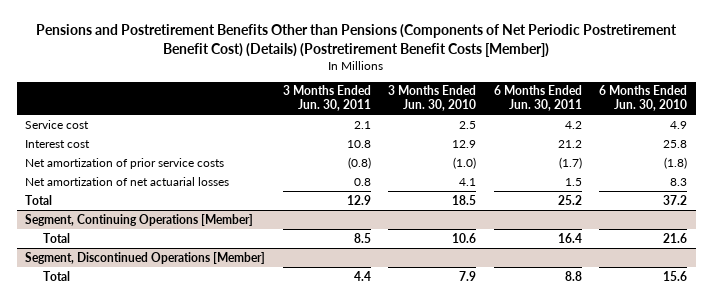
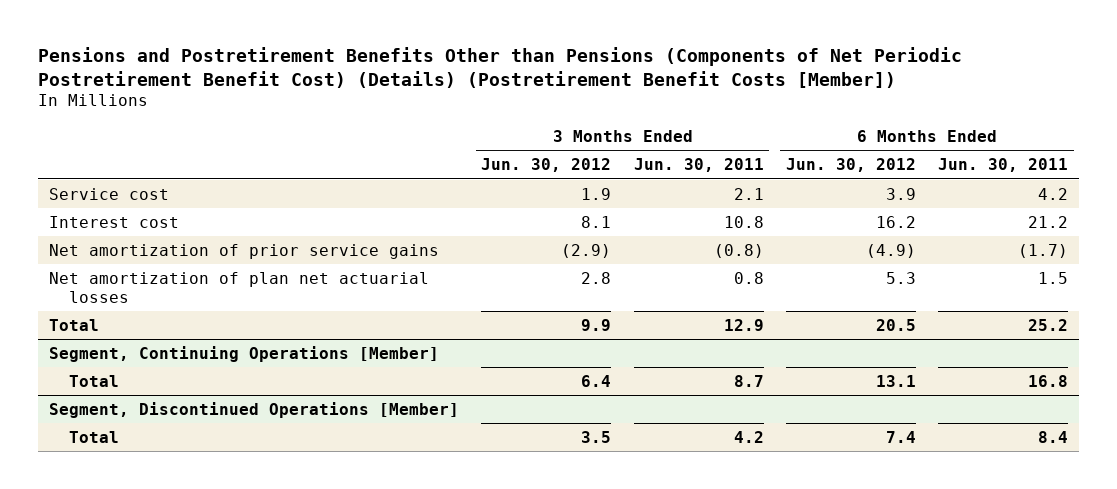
- | 3 Months Ended Jun. 30, 2011 | 3 Months Ended Jun. 30, 2010 | 6 Months Ended Jun. 30, 2011 | 6 Months Ended Jun. 30, 2010
+ | 3 Months Ended Jun. 30, 2012 | 3 Months Ended Jun. 30, 2011 | 6 Months Ended Jun. 30, 2012 | 6 Months Ended Jun. 30, 2011
- Net amortization of prior service costs | (0.8) | (1.0) | (1.7) | (1.8)
- Net amortization of net actuarial losses | 0.8 | 4.1 | 1.5 | 8.3
+ Net amortization of prior service gains | (2.9) | (0.8) | (4.9) | (1.7)
+ Net amortization of plan net actuarial losses | 2.8 | 0.8 | 5.3 | 1.5
@ Segment, Continuing Operations [Member]
- Total | 8.5 | 10.6 | 16.4 | 21.6
+ Total | 6.4 | 8.7 | 13.1 | 16.8
@ Segment, Discontinued Operations [Member]
- Total | 4.4 | 7.9 | 8.8 | 15.6
+ Total | 3.5 | 4.2 | 7.4 | 8.4

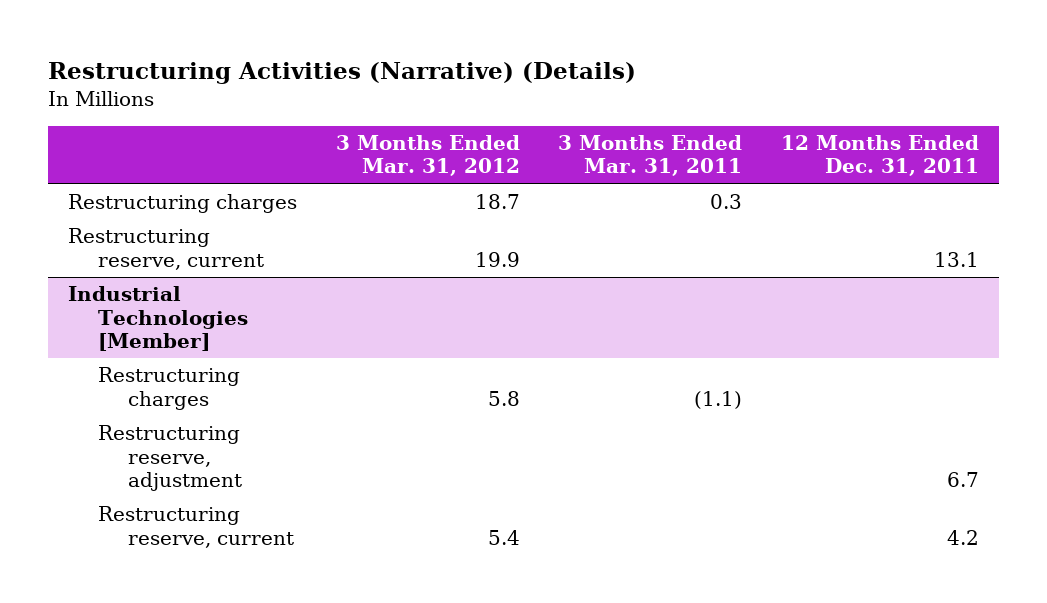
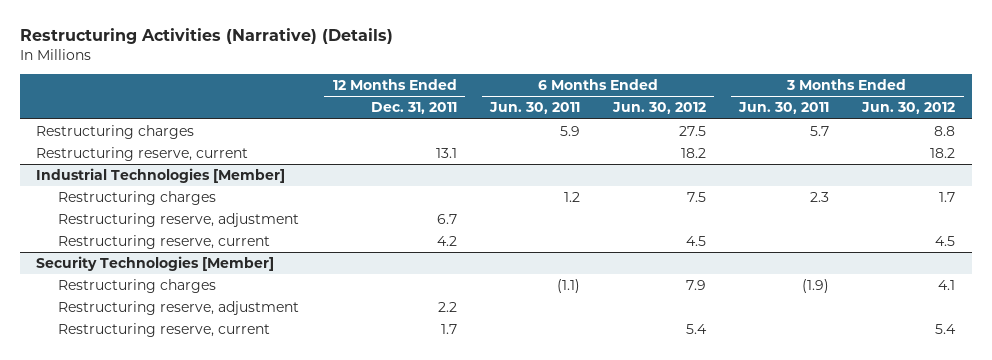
- | 3 Months Ended Mar. 31, 2012 | 3 Months Ended Mar. 31, 2011 | 12 Months Ended Dec. 31, 2011
+ | 12 Months Ended Dec. 31, 2011 | 6 Months Ended Jun. 30, 2011 | 6 Months Ended Jun. 30, 2012 | 3 Months Ended Jun. 30, 2011 | 3 Months Ended Jun. 30, 2012
+ Security Technologies [Member]
+ Restructuring charges | | (1.1) | 7.9 | (1.9) | 4.1
+ Restructuring reserve, adjustment | 2.2 | | | |
+ Restructuring reserve, current | 1.7 | | 5.4 | | 5.4

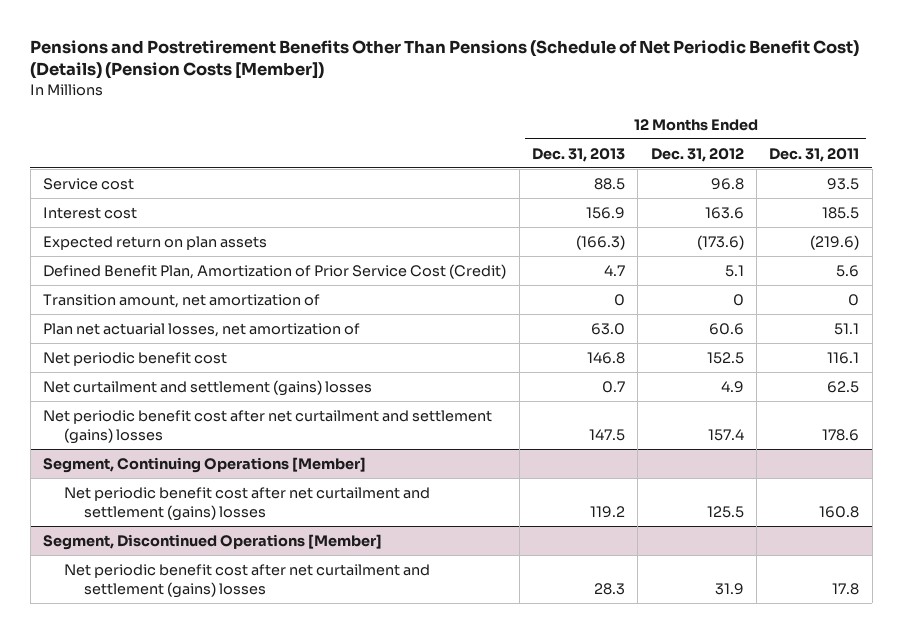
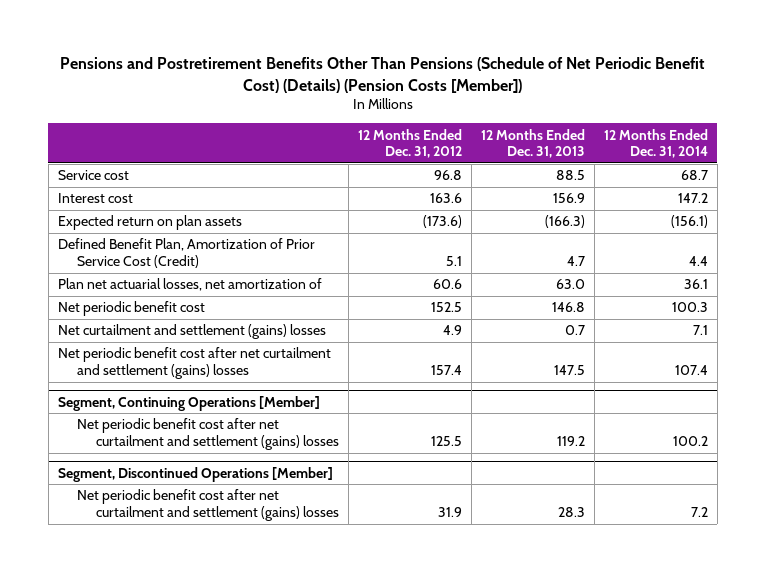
- | 12 Months Ended Dec. 31, 2013 | 12 Months Ended Dec. 31, 2012 | 12 Months Ended Dec. 31, 2011
+ | 12 Months Ended Dec. 31, 2012 | 12 Months Ended Dec. 31, 2013 | 12 Months Ended Dec. 31, 2014
- Transition amount, net amortization of | 0 | 0 | 0

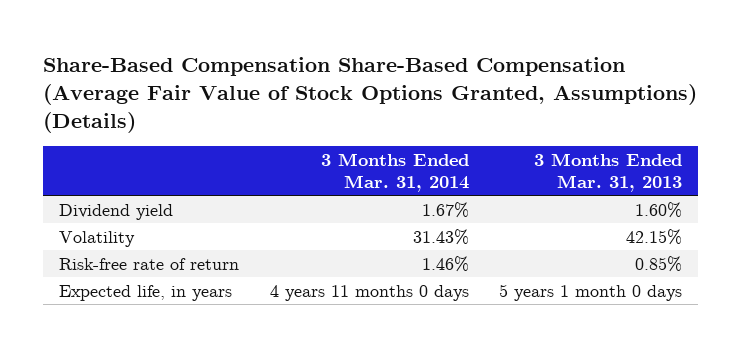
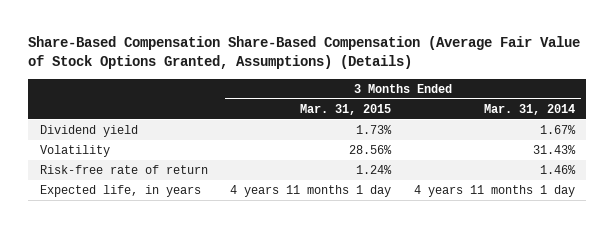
- | 3 Months Ended Mar. 31, 2014 | 3 Months Ended Mar. 31, 2013
+ | 3 Months Ended Mar. 31, 2015 | 3 Months Ended Mar. 31, 2014
- Expected life, in years | 4 years 11 months 0 days | 5 years 1 month 0 days
+ Expected life, in years | 4 years 11 months 1 day | 4 years 11 months 1 day

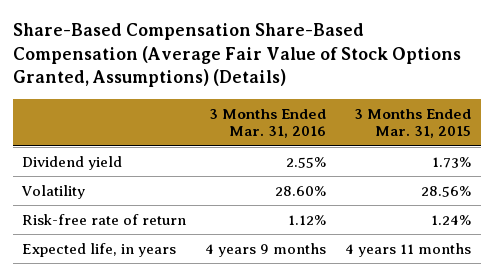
- | 3 Months Ended Mar. 31, 2015 | 3 Months Ended Mar. 31, 2014
+ | 3 Months Ended Mar. 31, 2016 | 3 Months Ended Mar. 31, 2015
- Expected life, in years | 4 years 11 months 1 day | 4 years 11 months 1 day
+ Expected life, in years | 4 years 9 months | 4 years 11 months

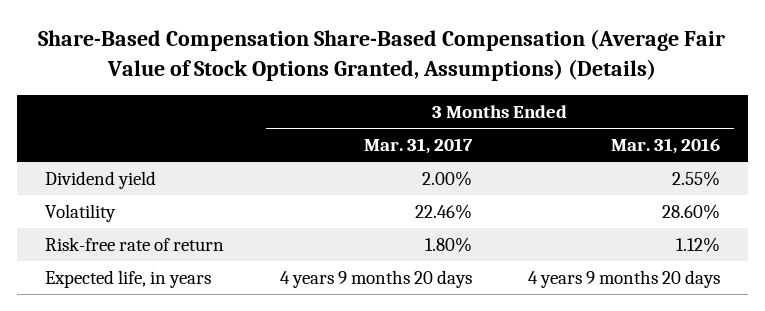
- | 3 Months Ended Mar. 31, 2016 | 3 Months Ended Mar. 31, 2015
+ | 3 Months Ended Mar. 31, 2017 | 3 Months Ended Mar. 31, 2016
- Expected life, in years | 4 years 9 months | 4 years 11 months
+ Expected life, in years | 4 years 9 months 20 days | 4 years 9 months 20 days

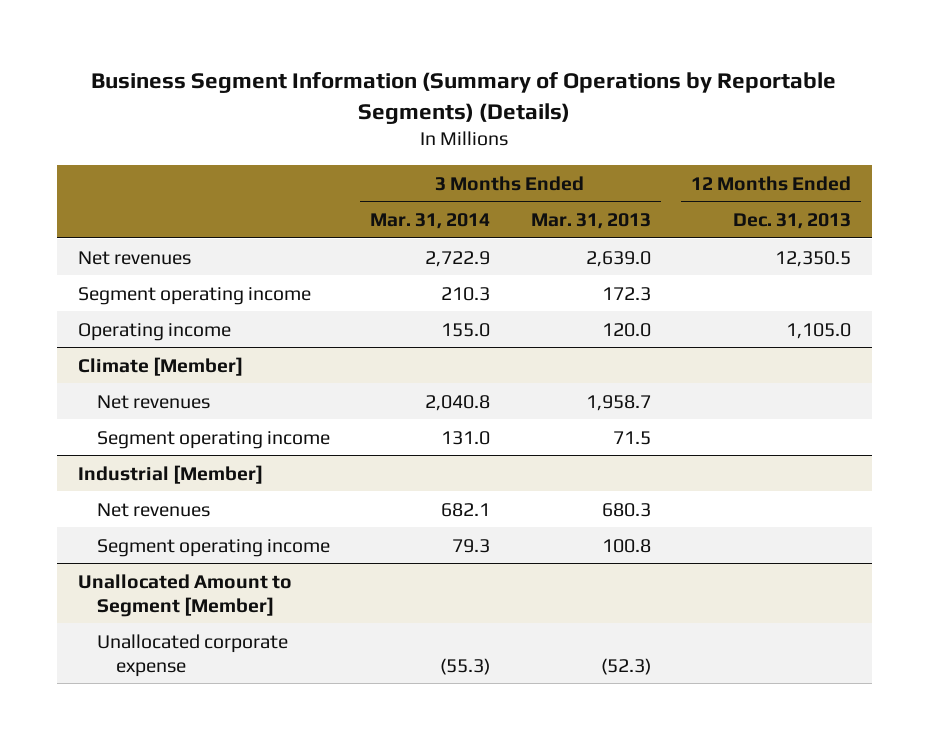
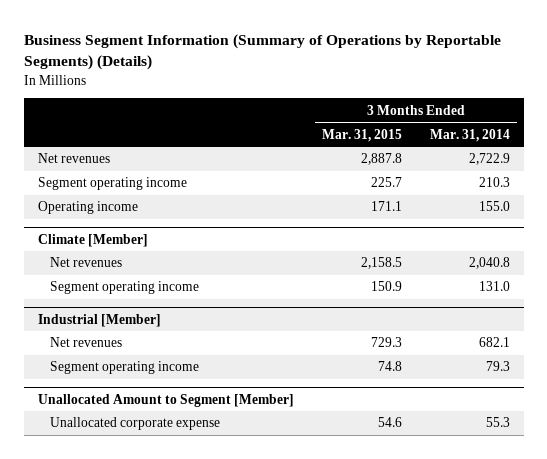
- | 3 Months Ended Mar. 31, 2014 | 3 Months Ended Mar. 31, 2013 | 12 Months Ended Dec. 31, 2013
+ | 3 Months Ended Mar. 31, 2015 | 3 Months Ended Mar. 31, 2014
@ Unallocated Amount to Segment [Member]
- Unallocated corporate expense | (55.3) | (52.3) |
+ Unallocated corporate expense | 54.6 | 55.3

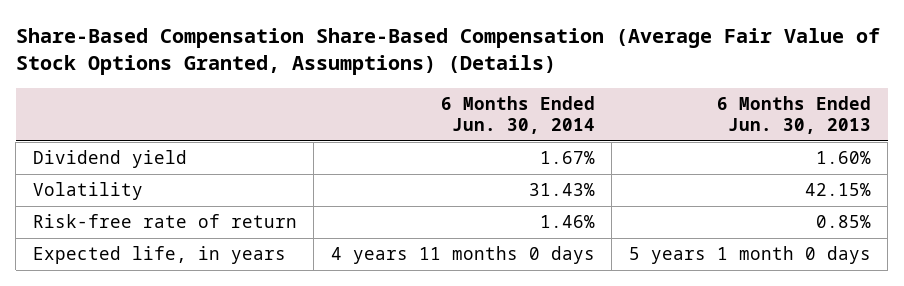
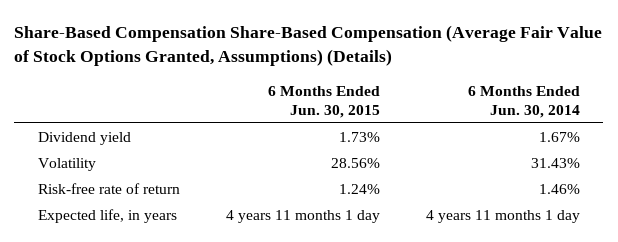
- | 6 Months Ended Jun. 30, 2014 | 6 Months Ended Jun. 30, 2013
+ | 6 Months Ended Jun. 30, 2015 | 6 Months Ended Jun. 30, 2014
- Expected life, in years | 4 years 11 months 0 days | 5 years 1 month 0 days
+ Expected life, in years | 4 years 11 months 1 day | 4 years 11 months 1 day

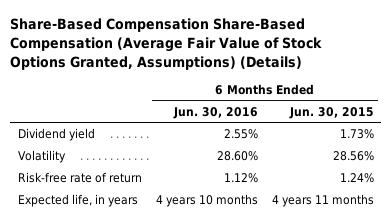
- | 6 Months Ended Jun. 30, 2015 | 6 Months Ended Jun. 30, 2014
+ | 6 Months Ended Jun. 30, 2016 | 6 Months Ended Jun. 30, 2015
- Expected life, in years | 4 years 11 months 1 day | 4 years 11 months 1 day
+ Expected life, in years | 4 years 10 months | 4 years 11 months

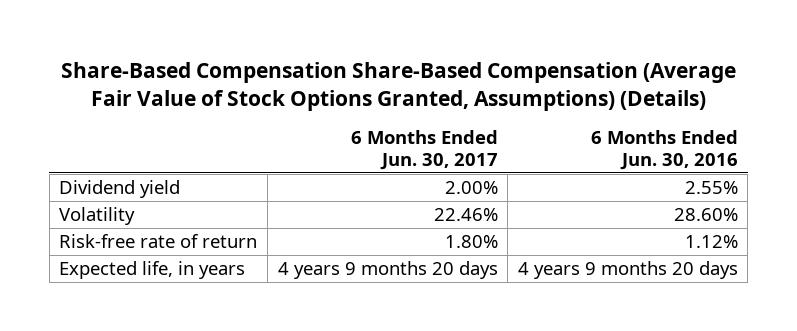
- | 6 Months Ended Jun. 30, 2016 | 6 Months Ended Jun. 30, 2015
+ | 6 Months Ended Jun. 30, 2017 | 6 Months Ended Jun. 30, 2016
- Expected life, in years | 4 years 10 months | 4 years 11 months
+ Expected life, in years | 4 years 9 months 20 days | 4 years 9 months 20 days

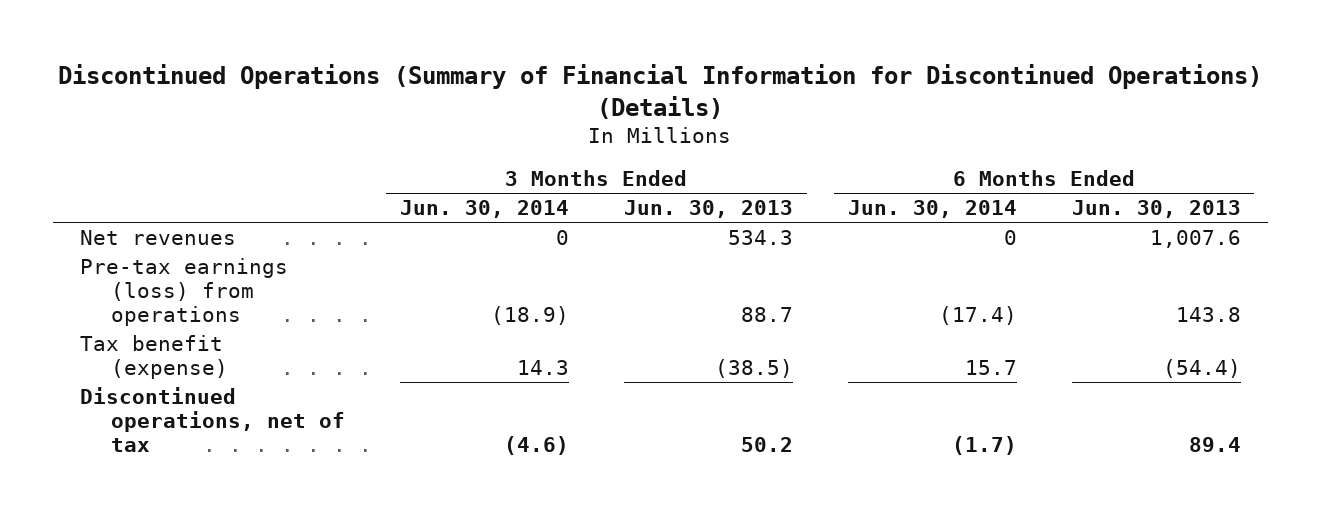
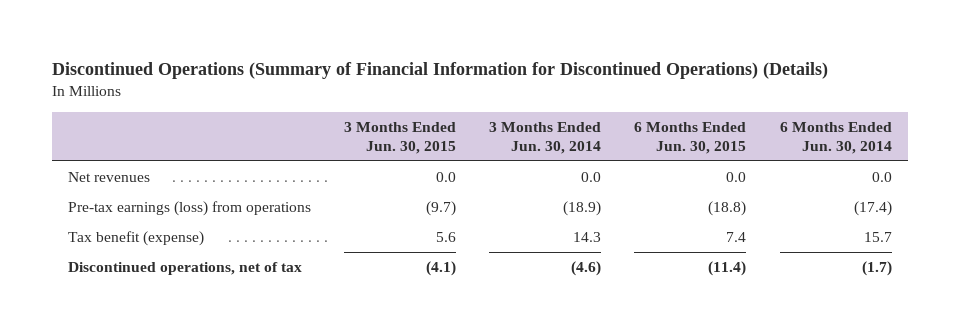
- | 3 Months Ended Jun. 30, 2014 | 3 Months Ended Jun. 30, 2013 | 6 Months Ended Jun. 30, 2014 | 6 Months Ended Jun. 30, 2013
+ | 3 Months Ended Jun. 30, 2015 | 3 Months Ended Jun. 30, 2014 | 6 Months Ended Jun. 30, 2015 | 6 Months Ended Jun. 30, 2014
- Net revenues | 0 | 534.3 | 0 | 1,007.6
+ Net revenues | 0.0 | 0.0 | 0.0 | 0.0

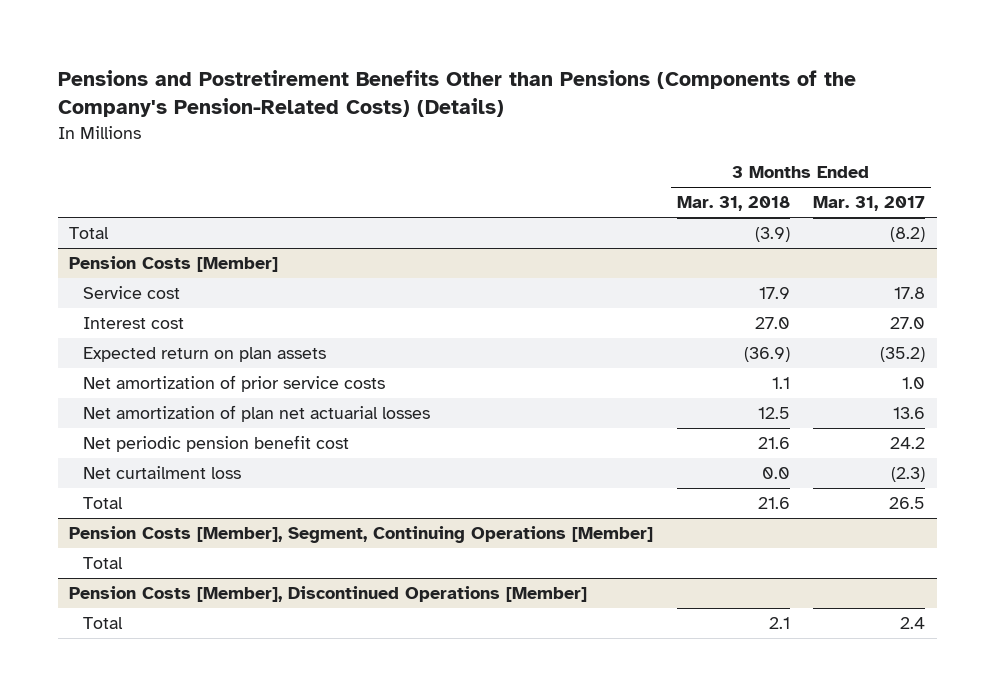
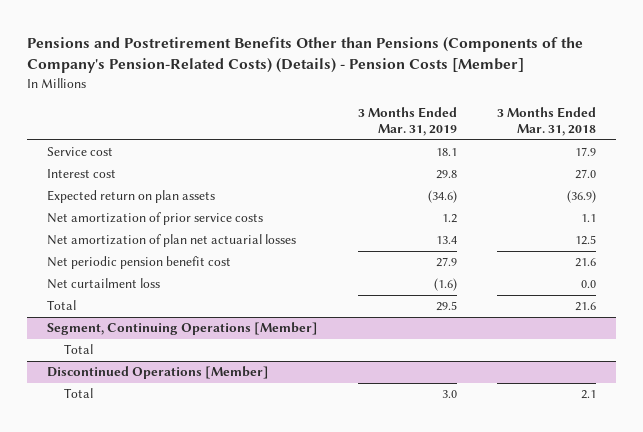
- Pensions and Postretirement Benefits Other than Pensions (Components of the Company's Pension-Related Costs) (Details)
+ Pensions and Postretirement Benefits Other than Pensions (Components of the Company's Pension-Related Costs) (Details) - Pension Costs [Member]
- | 3 Months Ended Mar. 31, 2018 | 3 Months Ended Mar. 31, 2017
+ | 3 Months Ended Mar. 31, 2019 | 3 Months Ended Mar. 31, 2018
- Total | (3.9) | (8.2)
- Pension Costs [Member]
- Pension Costs [Member], Segment, Continuing Operations [Member]
+ Segment, Continuing Operations [Member]
- Pension Costs [Member], Discontinued Operations [Member]
+ Discontinued Operations [Member]

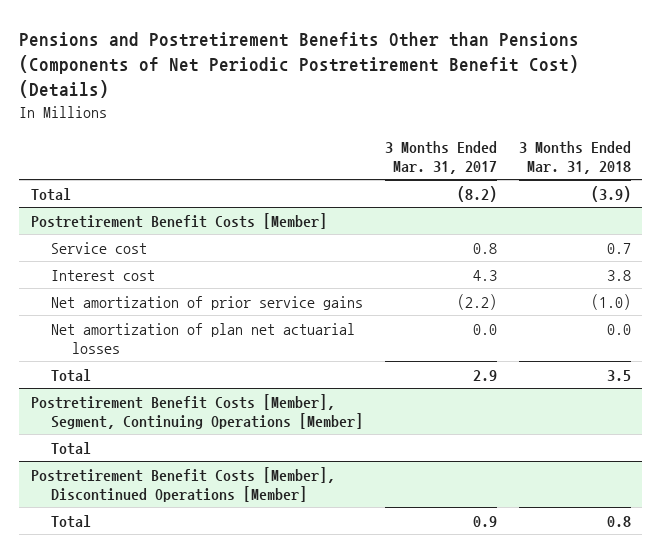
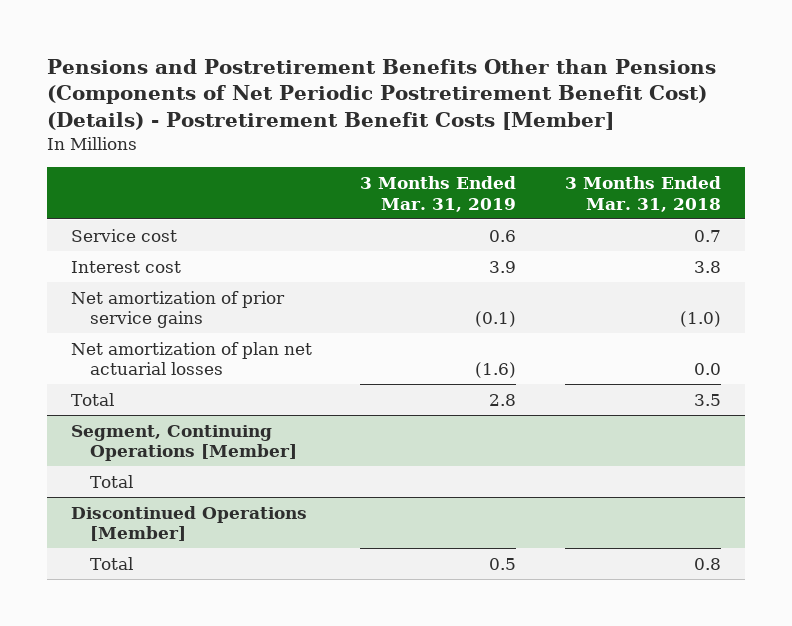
- Pensions and Postretirement Benefits Other than Pensions (Components of Net Periodic Postretirement Benefit Cost) (Details)
+ Pensions and Postretirement Benefits Other than Pensions (Components of Net Periodic Postretirement Benefit Cost) (Details) - Postretirement Benefit Costs [Member]
- | 3 Months Ended Mar. 31, 2017 | 3 Months Ended Mar. 31, 2018
+ | 3 Months Ended Mar. 31, 2019 | 3 Months Ended Mar. 31, 2018
- Total | (8.2) | (3.9)
- Postretirement Benefit Costs [Member]
- Postretirement Benefit Costs [Member], Segment, Continuing Operations [Member]
+ Segment, Continuing Operations [Member]
- Postretirement Benefit Costs [Member], Discontinued Operations [Member]
+ Discontinued Operations [Member]

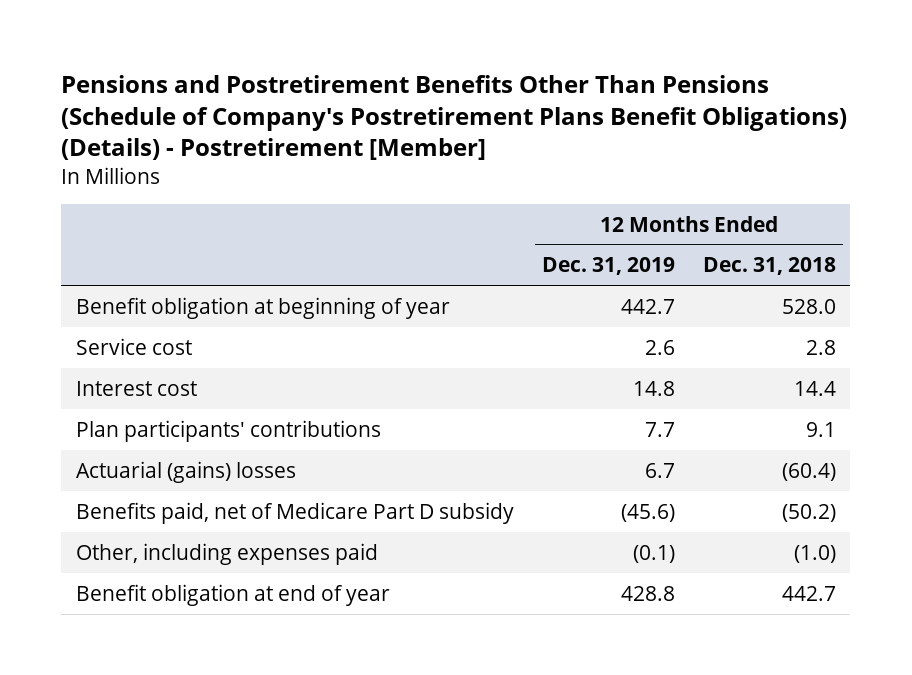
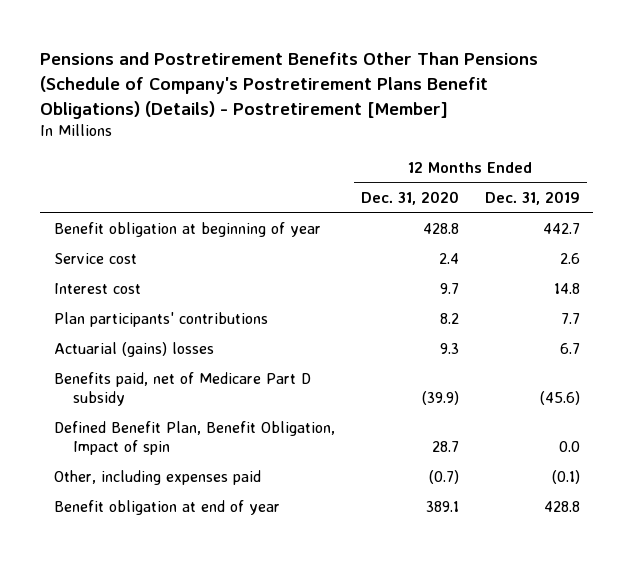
- | 12 Months Ended Dec. 31, 2019 | 12 Months Ended Dec. 31, 2018
+ | 12 Months Ended Dec. 31, 2020 | 12 Months Ended Dec. 31, 2019
+ Defined Benefit Plan, Benefit Obligation, Impact of spin | 28.7 | 0.0

